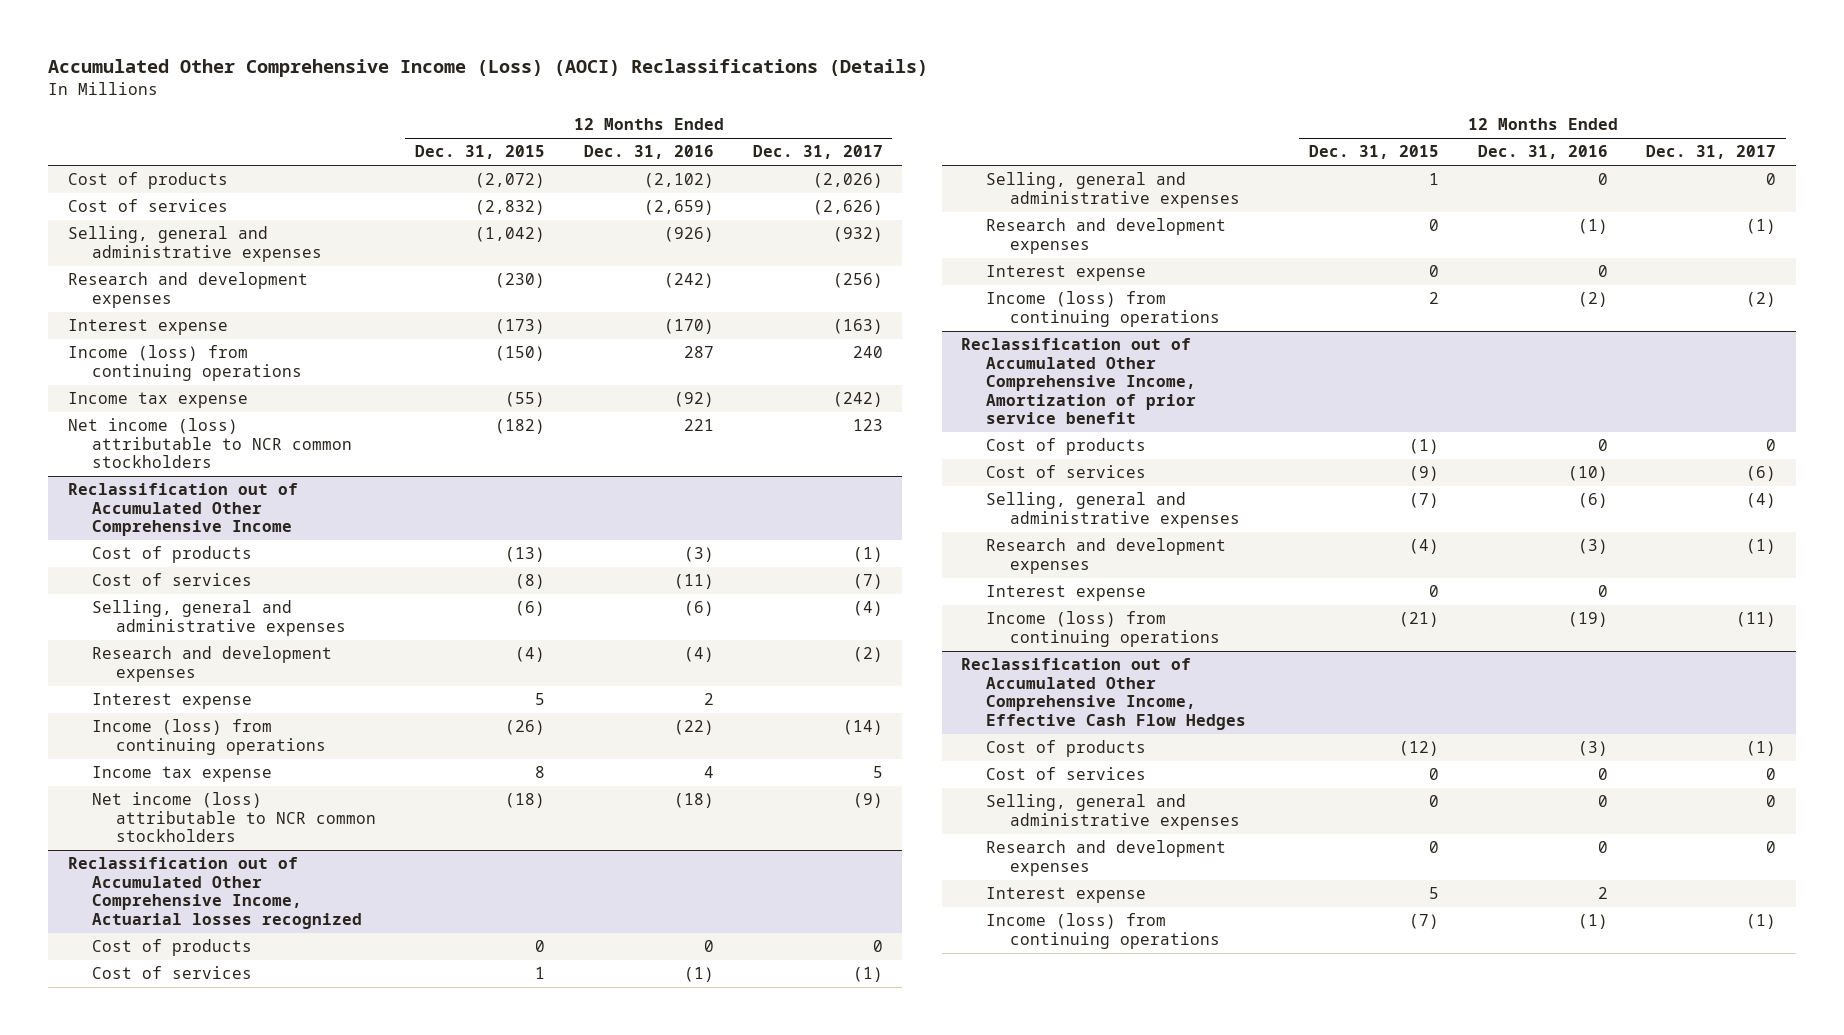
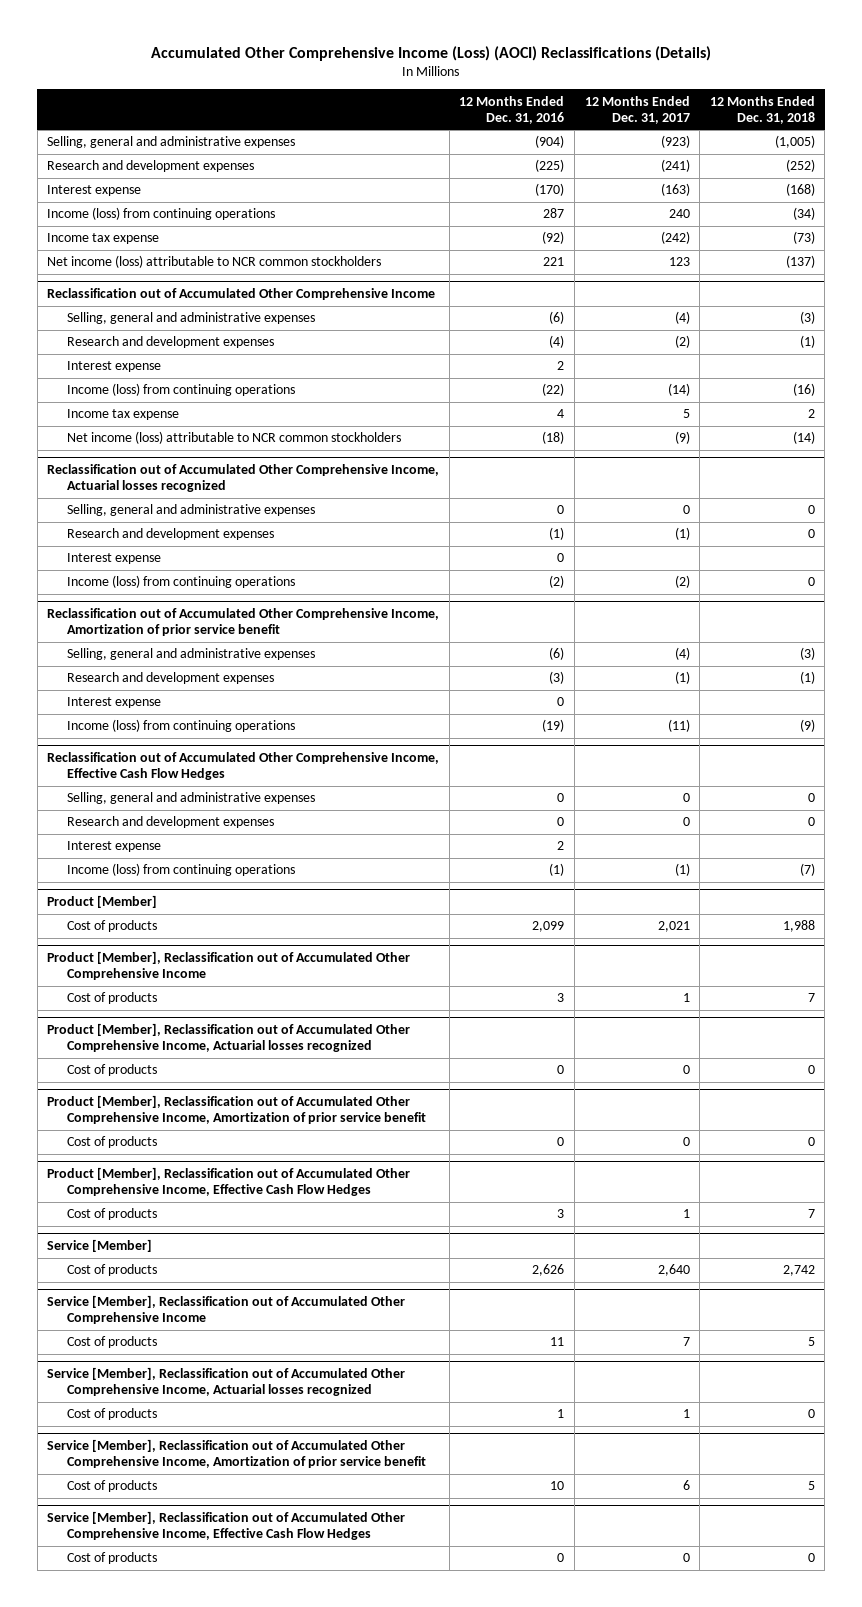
- | 12 Months Ended Dec. 31, 2015 | 12 Months Ended Dec. 31, 2016 | 12 Months Ended Dec. 31, 2017
+ | 12 Months Ended Dec. 31, 2016 | 12 Months Ended Dec. 31, 2017 | 12 Months Ended Dec. 31, 2018
- Cost of products | (2,072) | (2,102) | (2,026)
- Cost of services | (2,832) | (2,659) | (2,626)
- Selling, general and administrative expenses | (1,042) | (926) | (932)
- Research and development expenses | (230) | (242) | (256)
+ Selling, general and administrative expenses | (904) | (923) | (1,005)
+ Research and development expenses | (225) | (241) | (252)
@ Reclassification out of Accumulated Other Comprehensive Income
- Cost of products | (13) | (3) | (1)
- Cost of services | (8) | (11) | (7)
@ Reclassification out of Accumulated Other Comprehensive Income, Actuarial losses recognized
- Cost of products | 0 | 0 | 0
- Cost of services | 1 | (1) | (1)
@ Reclassification out of Accumulated Other Comprehensive Income, Amortization of prior service benefit
- Cost of products | (1) | 0 | 0
- Cost of services | (9) | (10) | (6)
@ Reclassification out of Accumulated Other Comprehensive Income, Effective Cash Flow Hedges
- Cost of products | (12) | (3) | (1)
- Cost of services | 0 | 0 | 0
+ Product [Member]
+ Cost of products | 2,099 | 2,021 | 1,988
+ Product [Member], Reclassification out of Accumulated Other Comprehensive Income
+ Cost of products | 3 | 1 | 7
+ Product [Member], Reclassification out of Accumulated Other Comprehensive Income, Actuarial losses recognized
+ Cost of products | 0 | 0 | 0
+ Product [Member], Reclassification out of Accumulated Other Comprehensive Income, Amortization of prior service benefit
+ Cost of products | 0 | 0 | 0
+ Product [Member], Reclassification out of Accumulated Other Comprehensive Income, Effective Cash Flow Hedges
+ Cost of products | 3 | 1 | 7
+ Service [Member]
+ Cost of products | 2,626 | 2,640 | 2,742
+ Service [Member], Reclassification out of Accumulated Other Comprehensive Income
+ Cost of products | 11 | 7 | 5
+ Service [Member], Reclassification out of Accumulated Other Comprehensive Income, Actuarial losses recognized
+ Cost of products | 1 | 1 | 0
+ Service [Member], Reclassification out of Accumulated Other Comprehensive Income, Amortization of prior service benefit
+ Cost of products | 10 | 6 | 5
+ Service [Member], Reclassification out of Accumulated Other Comprehensive Income, Effective Cash Flow Hedges
+ Cost of products | 0 | 0 | 0

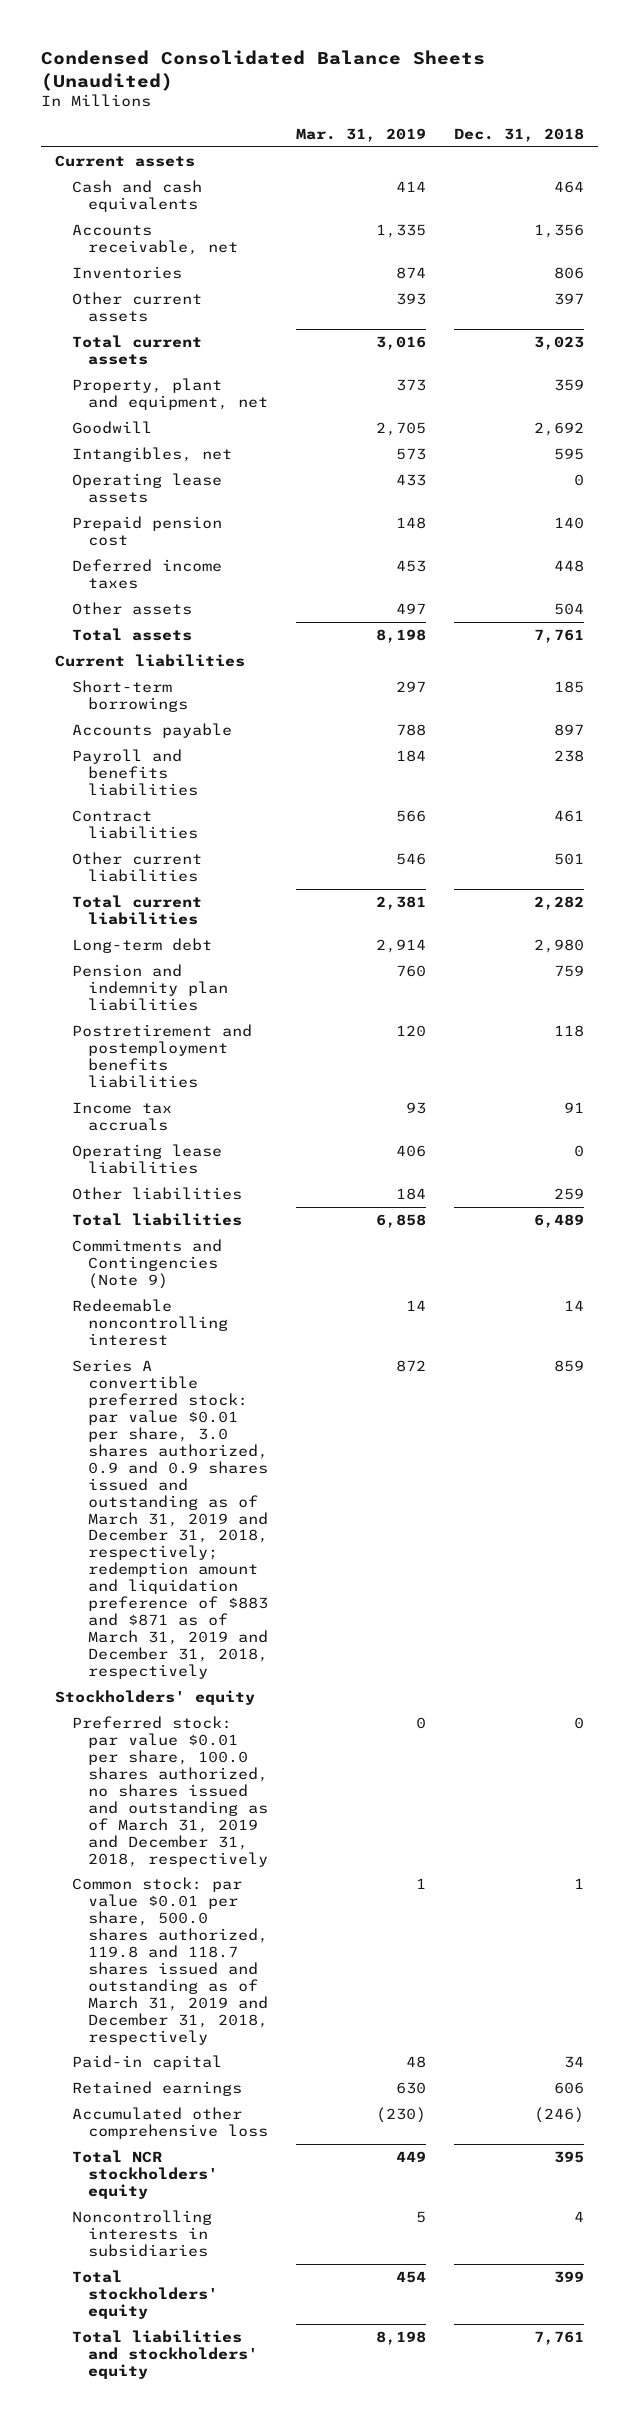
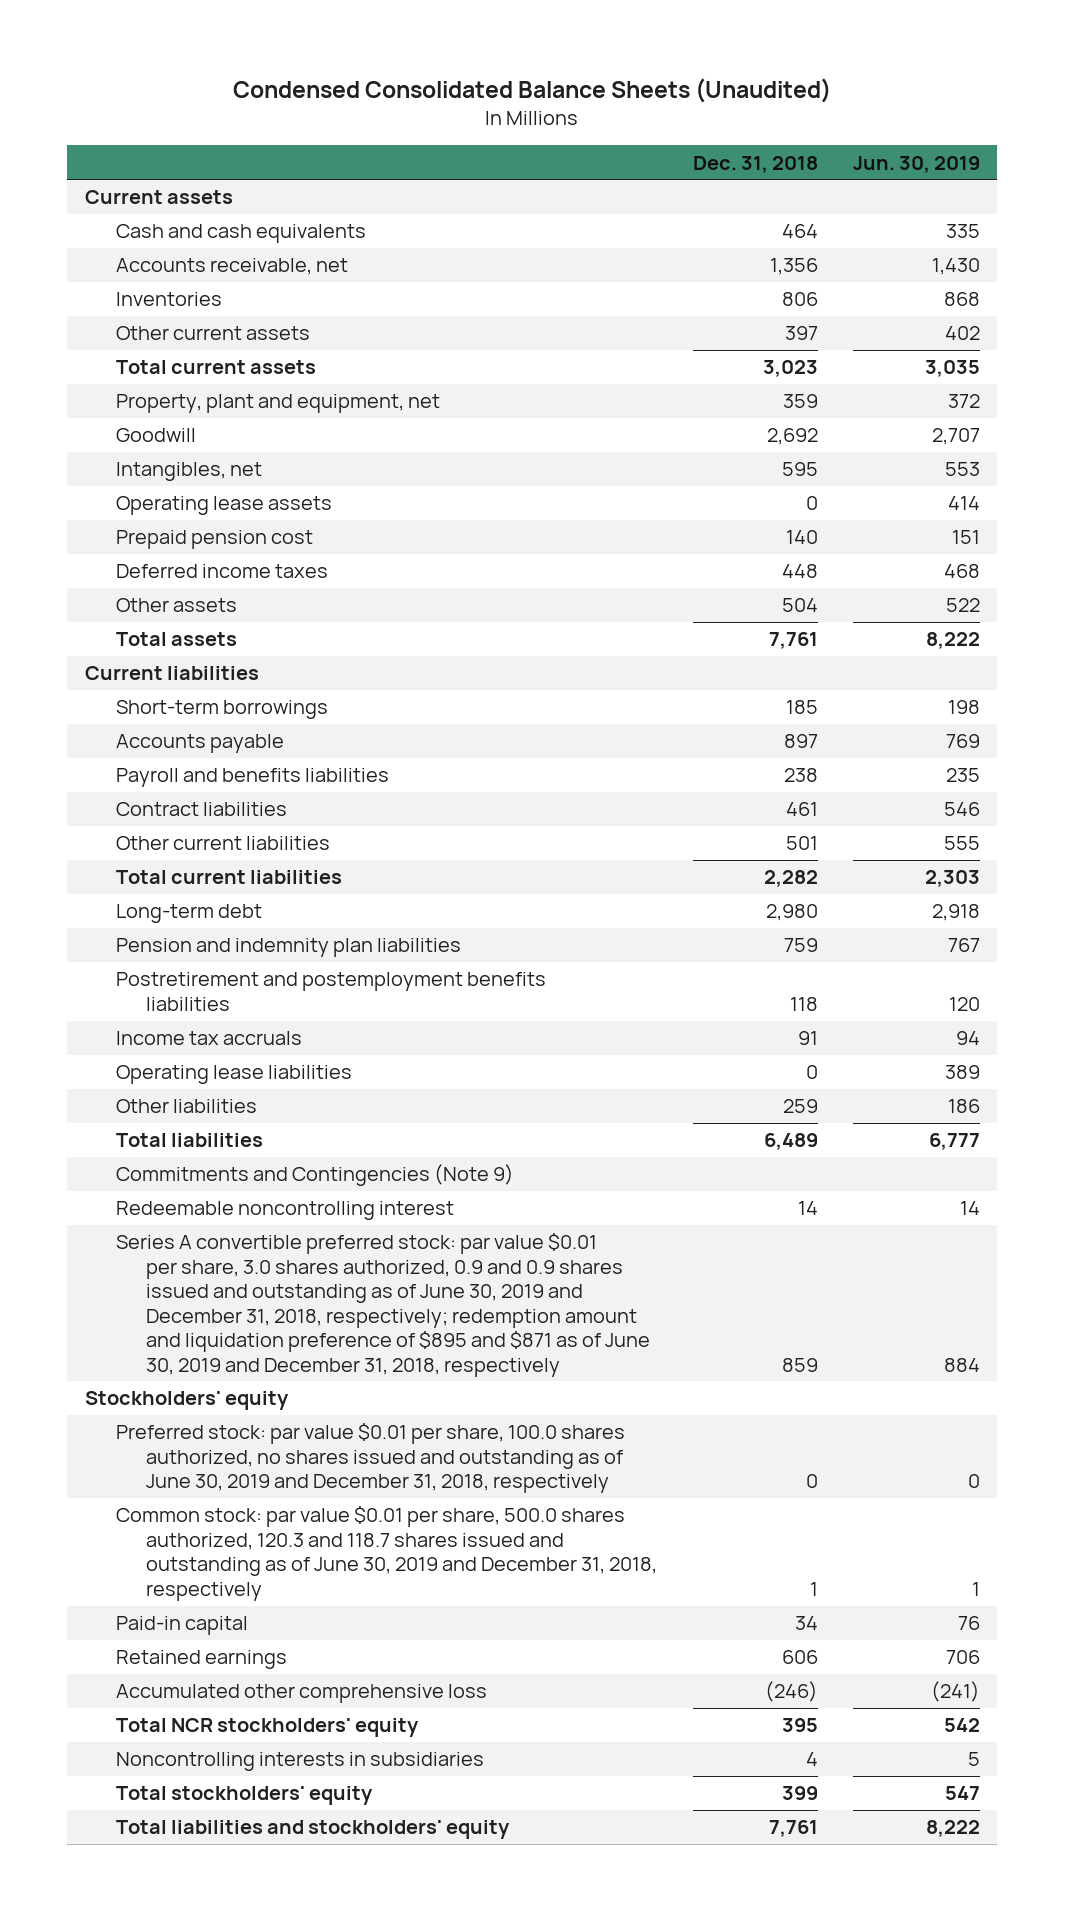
- | Mar. 31, 2019 | Dec. 31, 2018
+ | Dec. 31, 2018 | Jun. 30, 2019
- Series A convertible preferred stock: par value $0.01 per share, 3.0 shares authorized, 0.9 and 0.9 shares issued and outstanding as of March 31, 2019 and December 31, 2018, respectively; redemption amount and liquidation preference of $883 and $871 as of March 31, 2019 and December 31, 2018, respectively | 872 | 859
+ Series A convertible preferred stock: par value $0.01 per share, 3.0 shares authorized, 0.9 and 0.9 shares issued and outstanding as of June 30, 2019 and December 31, 2018, respectively; redemption amount and liquidation preference of $895 and $871 as of June 30, 2019 and December 31, 2018, respectively | 859 | 884
- Preferred stock: par value $0.01 per share, 100.0 shares authorized, no shares issued and outstanding as of March 31, 2019 and December 31, 2018, respectively | 0 | 0
- Common stock: par value $0.01 per share, 500.0 shares authorized, 119.8 and 118.7 shares issued and outstanding as of March 31, 2019 and December 31, 2018, respectively | 1 | 1
+ Preferred stock: par value $0.01 per share, 100.0 shares authorized, no shares issued and outstanding as of June 30, 2019 and December 31, 2018, respectively | 0 | 0
+ Common stock: par value $0.01 per share, 500.0 shares authorized, 120.3 and 118.7 shares issued and outstanding as of June 30, 2019 and December 31, 2018, respectively | 1 | 1

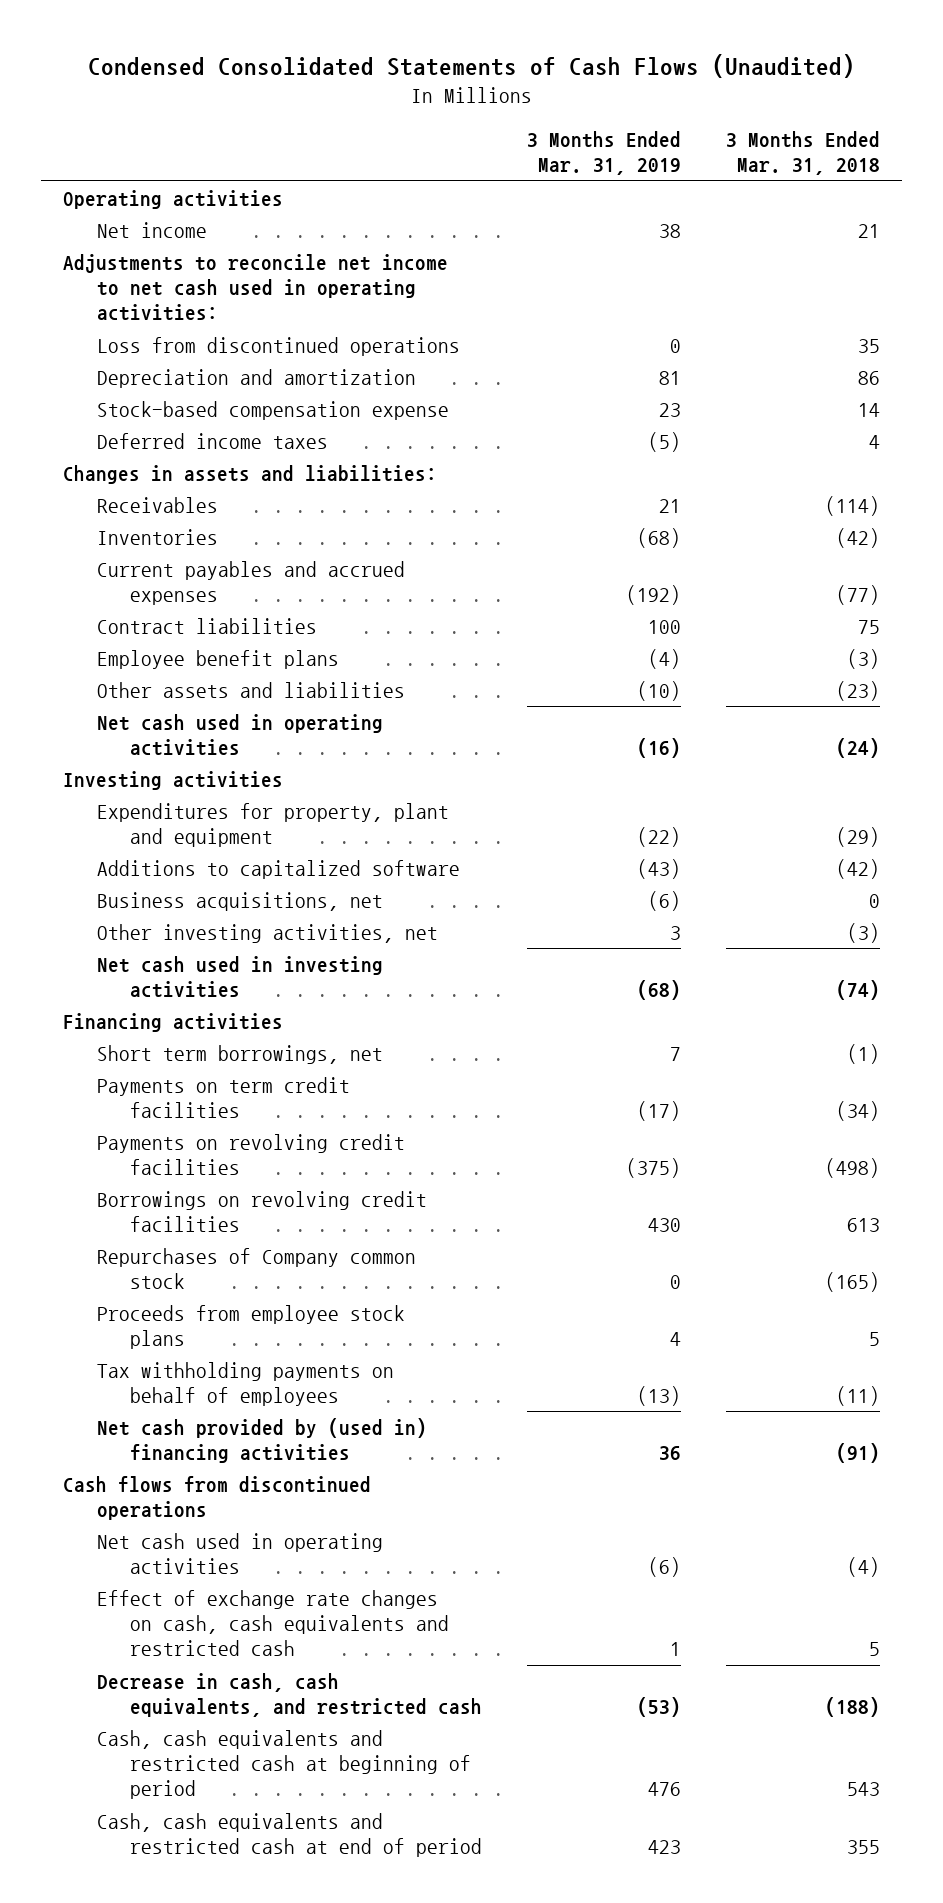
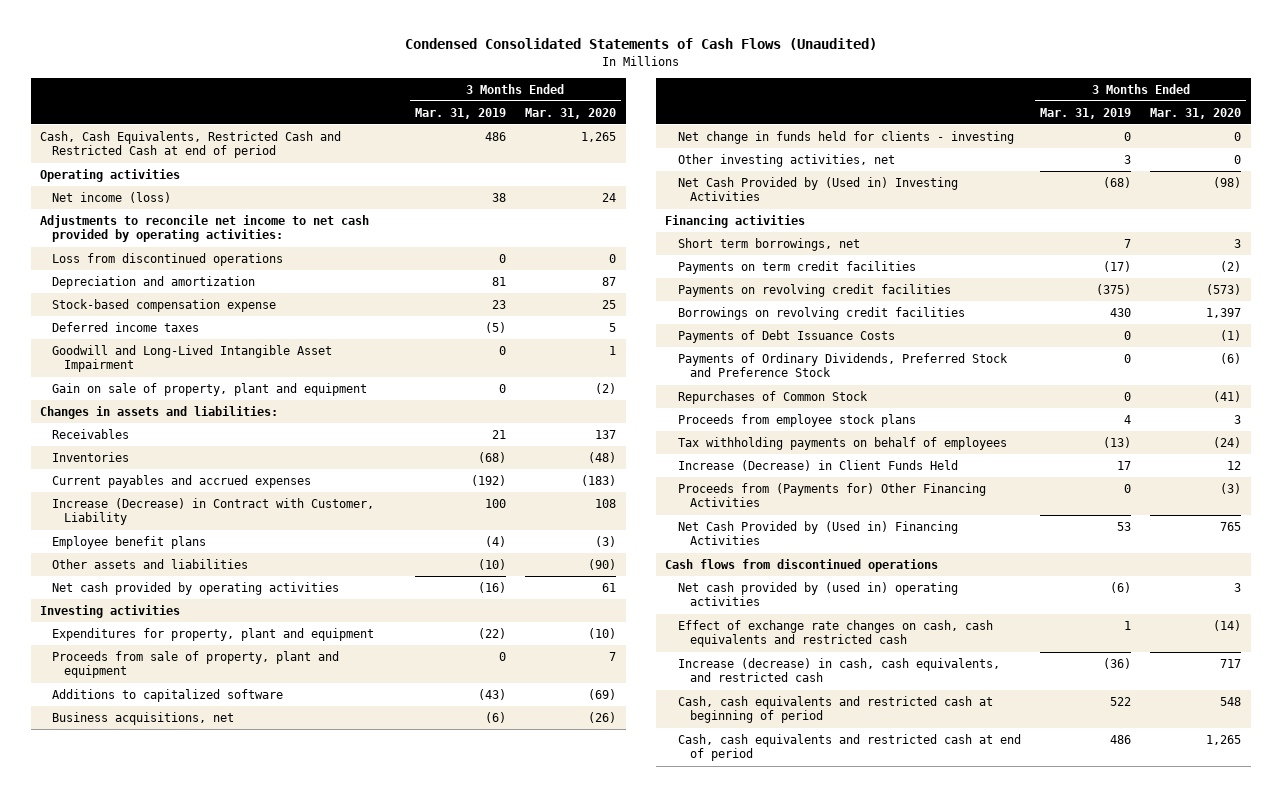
- | 3 Months Ended Mar. 31, 2019 | 3 Months Ended Mar. 31, 2018
+ | 3 Months Ended Mar. 31, 2019 | 3 Months Ended Mar. 31, 2020
+ Cash, Cash Equivalents, Restricted Cash and Restricted Cash at end of period | 486 | 1,265
- Net income | 38 | 21
- Adjustments to reconcile net income to net cash used in operating activities:
+ Net income (loss) | 38 | 24
+ Adjustments to reconcile net income to net cash provided by operating activities:
+ Goodwill and Long-Lived Intangible Asset Impairment | 0 | 1
+ Gain on sale of property, plant and equipment | 0 | (2)
- Contract liabilities | 100 | 75
+ Increase (Decrease) in Contract with Customer, Liability | 100 | 108
- Net cash used in operating activities | (16) | (24)
+ Net cash provided by operating activities | (16) | 61
+ Proceeds from sale of property, plant and equipment | 0 | 7
+ Net change in funds held for clients - investing | 0 | 0
- Net cash used in investing activities | (68) | (74)
+ Net Cash Provided by (Used in) Investing Activities | (68) | (98)
- Repurchases of Company common stock | 0 | (165)
+ Payments of Debt Issuance Costs | 0 | (1)
+ Payments of Ordinary Dividends, Preferred Stock and Preference Stock | 0 | (6)
+ Repurchases of Common Stock | 0 | (41)
- Net cash provided by (used in) financing activities | 36 | (91)
+ Increase (Decrease) in Client Funds Held | 17 | 12
+ Proceeds from (Payments for) Other Financing Activities | 0 | (3)
+ Net Cash Provided by (Used in) Financing Activities | 53 | 765
- Net cash used in operating activities | (6) | (4)
+ Net cash provided by (used in) operating activities | (6) | 3
- Decrease in cash, cash equivalents, and restricted cash | (53) | (188)
- Cash, cash equivalents and restricted cash at beginning of period | 476 | 543
- Cash, cash equivalents and restricted cash at end of period | 423 | 355
+ Increase (decrease) in cash, cash equivalents, and restricted cash | (36) | 717
+ Cash, cash equivalents and restricted cash at beginning of period | 522 | 548
+ Cash, cash equivalents and restricted cash at end of period | 486 | 1,265

